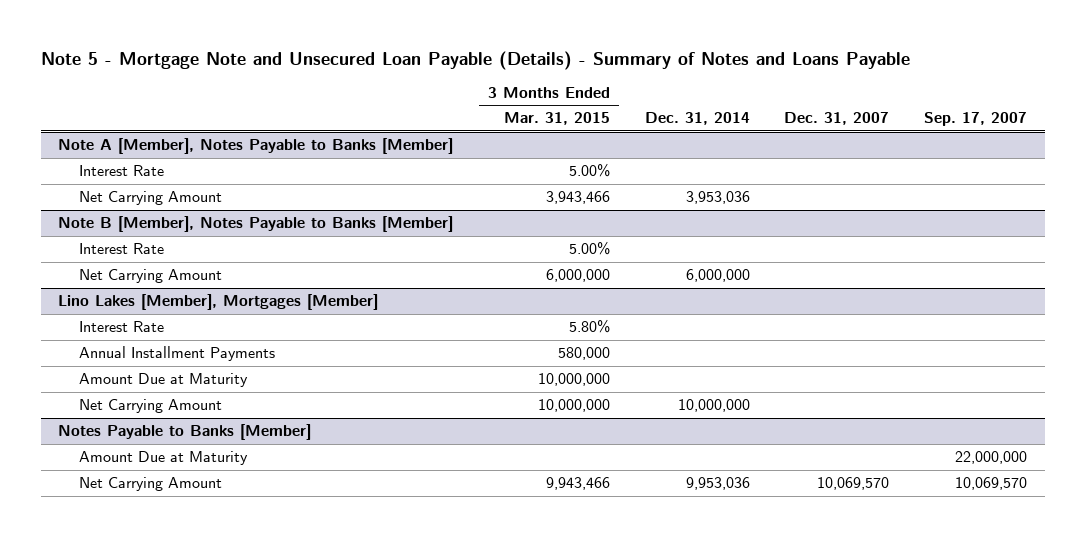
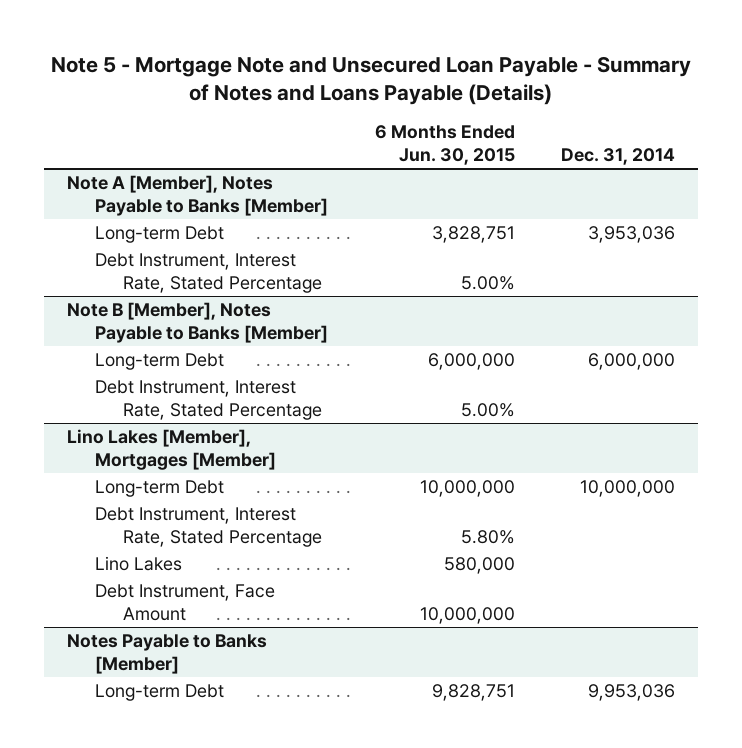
- Note 5 - Mortgage Note and Unsecured Loan Payable (Details) - Summary of Notes and Loans Payable
+ Note 5 - Mortgage Note and Unsecured Loan Payable - Summary of Notes and Loans Payable (Details)
- | 3 Months Ended Mar. 31, 2015 | Dec. 31, 2014 | Dec. 31, 2007 | Sep. 17, 2007
+ | 6 Months Ended Jun. 30, 2015 | Dec. 31, 2014
@ Note A [Member], Notes Payable to Banks [Member]
- Interest Rate | 5.00% | | |
- Net Carrying Amount | 3,943,466 | 3,953,036 | |
+ Long-term Debt | 3,828,751 | 3,953,036
+ Debt Instrument, Interest Rate, Stated Percentage | 5.00% |
@ Note B [Member], Notes Payable to Banks [Member]
- Interest Rate | 5.00% | | |
- Net Carrying Amount | 6,000,000 | 6,000,000 | |
+ Long-term Debt | 6,000,000 | 6,000,000
+ Debt Instrument, Interest Rate, Stated Percentage | 5.00% |
@ Lino Lakes [Member], Mortgages [Member]
- Interest Rate | 5.80% | | |
- Annual Installment Payments | 580,000 | | |
- Amount Due at Maturity | 10,000,000 | | |
- Net Carrying Amount | 10,000,000 | 10,000,000 | |
+ Long-term Debt | 10,000,000 | 10,000,000
+ Debt Instrument, Interest Rate, Stated Percentage | 5.80% |
+ Lino Lakes | 580,000 |
+ Debt Instrument, Face Amount | 10,000,000 |
@ Notes Payable to Banks [Member]
- Amount Due at Maturity | | | | 22,000,000
- Net Carrying Amount | 9,943,466 | 9,953,036 | 10,069,570 | 10,069,570
+ Long-term Debt | 9,828,751 | 9,953,036

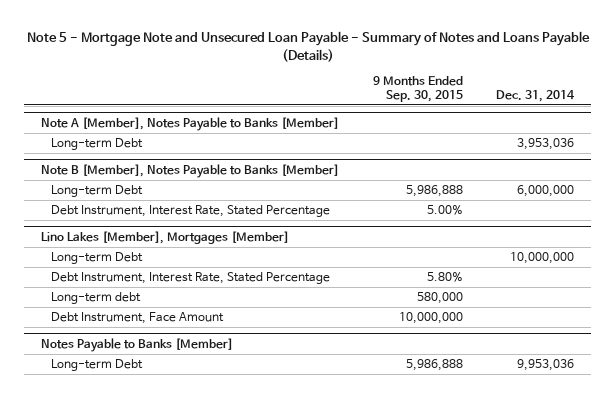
- | 6 Months Ended Jun. 30, 2015 | Dec. 31, 2014
+ | 9 Months Ended Sep. 30, 2015 | Dec. 31, 2014
@ Note A [Member], Notes Payable to Banks [Member]
- Debt Instrument, Interest Rate, Stated Percentage | 5.00% |
@ Lino Lakes [Member], Mortgages [Member]
- Lino Lakes | 580,000 |
+ Long-term debt | 580,000 |

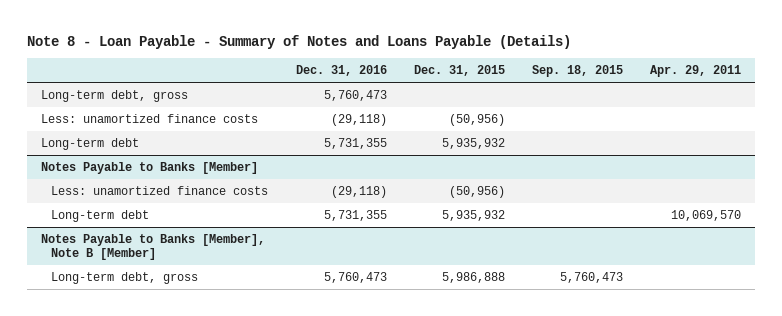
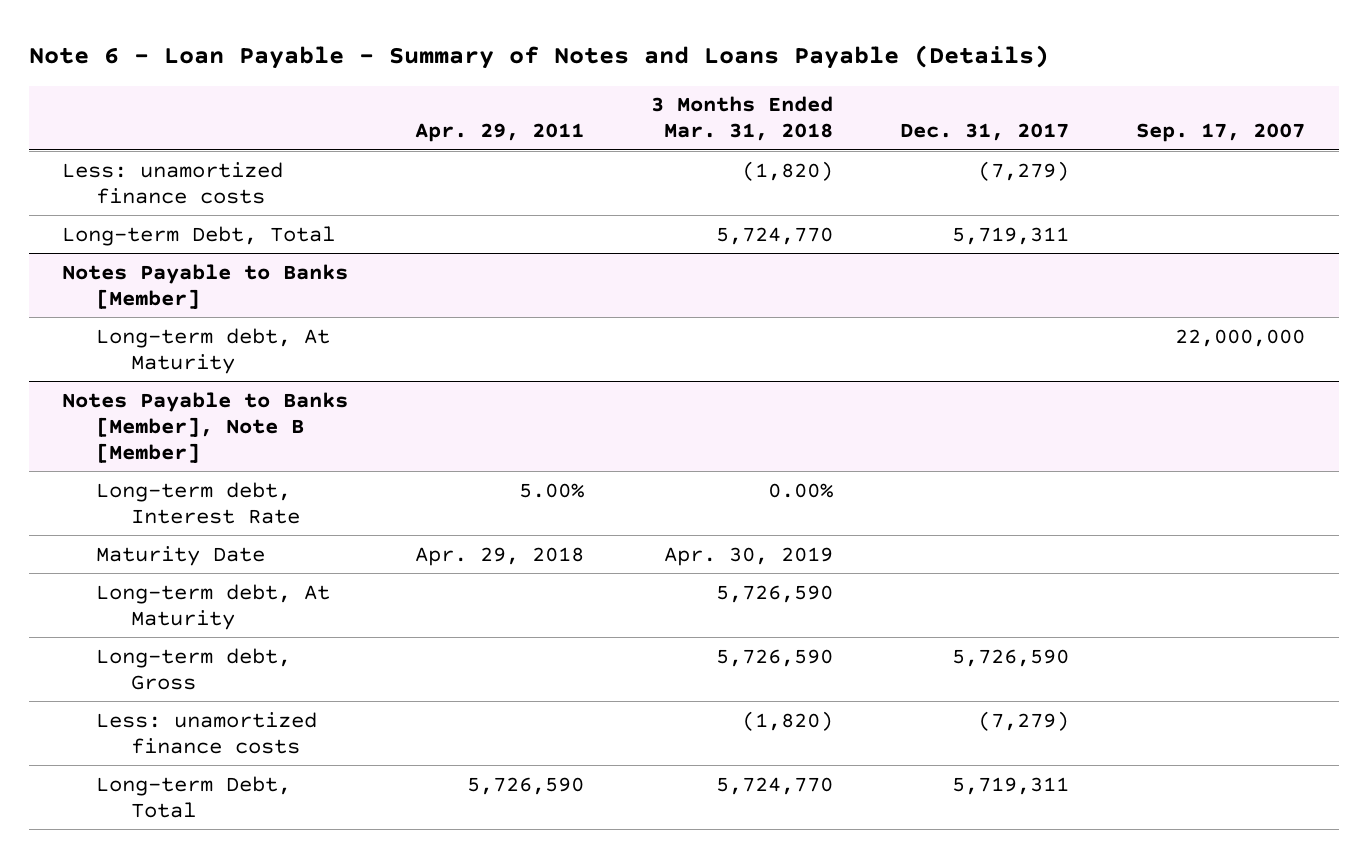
- Note 8 - Loan Payable - Summary of Notes and Loans Payable (Details)
+ Note 6 - Loan Payable - Summary of Notes and Loans Payable (Details)
- | Dec. 31, 2016 | Dec. 31, 2015 | Sep. 18, 2015 | Apr. 29, 2011
+ | Apr. 29, 2011 | 3 Months Ended Mar. 31, 2018 | Dec. 31, 2017 | Sep. 17, 2007
- Long-term debt, gross | 5,760,473 | | |
- Long-term debt | 5,731,355 | 5,935,932 | |
+ Long-term Debt, Total | | 5,724,770 | 5,719,311 |
@ Notes Payable to Banks [Member]
- Less: unamortized finance costs | (29,118) | (50,956) | |
- Long-term debt | 5,731,355 | 5,935,932 | | 10,069,570
+ Long-term debt, At Maturity | | | | 22,000,000
@ Notes Payable to Banks [Member], Note B [Member]
- Long-term debt, gross | 5,760,473 | 5,986,888 | 5,760,473 |
+ Long-term debt, Interest Rate | 5.00% | 0.00% | |
+ Maturity Date | Apr. 29, 2018 | Apr. 30, 2019 | |
+ Long-term debt, At Maturity | | 5,726,590 | |
+ Long-term debt, Gross | | 5,726,590 | 5,726,590 |
+ Less: unamortized finance costs | | (1,820) | (7,279) |
+ Long-term Debt, Total | 5,726,590 | 5,724,770 | 5,719,311 |

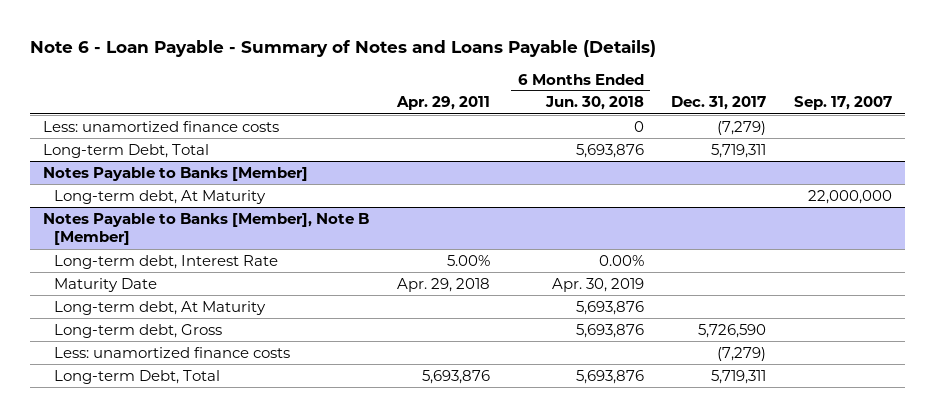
- | Apr. 29, 2011 | 3 Months Ended Mar. 31, 2018 | Dec. 31, 2017 | Sep. 17, 2007
+ | Apr. 29, 2011 | 6 Months Ended Jun. 30, 2018 | Dec. 31, 2017 | Sep. 17, 2007
@ Notes Payable to Banks [Member], Note B [Member]
- Long-term Debt, Total | 5,726,590 | 5,724,770 | 5,719,311 |
+ Long-term Debt, Total | 5,693,876 | 5,693,876 | 5,719,311 |

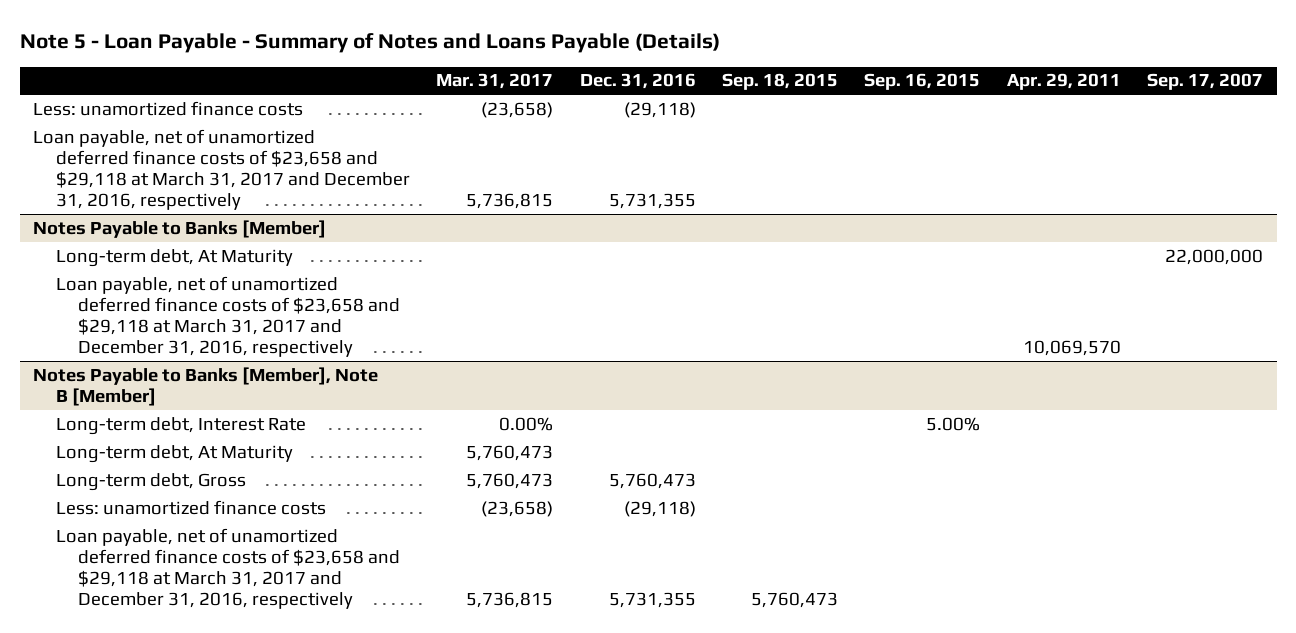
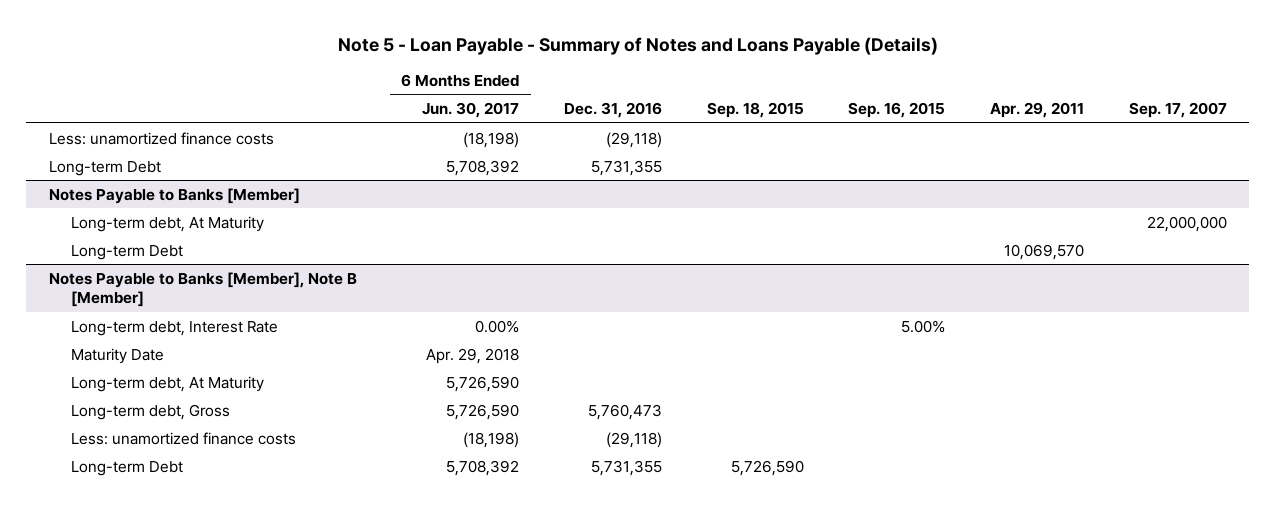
- | Mar. 31, 2017 | Dec. 31, 2016 | Sep. 18, 2015 | Sep. 16, 2015 | Apr. 29, 2011 | Sep. 17, 2007
+ | 6 Months Ended Jun. 30, 2017 | Dec. 31, 2016 | Sep. 18, 2015 | Sep. 16, 2015 | Apr. 29, 2011 | Sep. 17, 2007
- Loan payable, net of unamortized deferred finance costs of $23,658 and $29,118 at March 31, 2017 and December 31, 2016, respectively | 5,736,815 | 5,731,355 | | | |
+ Long-term Debt | 5,708,392 | 5,731,355 | | | |
@ Notes Payable to Banks [Member]
- Loan payable, net of unamortized deferred finance costs of $23,658 and $29,118 at March 31, 2017 and December 31, 2016, respectively | | | | | 10,069,570 |
+ Long-term Debt | | | | | 10,069,570 |
@ Notes Payable to Banks [Member], Note B [Member]
+ Maturity Date | Apr. 29, 2018 | | | | |
- Loan payable, net of unamortized deferred finance costs of $23,658 and $29,118 at March 31, 2017 and December 31, 2016, respectively | 5,736,815 | 5,731,355 | 5,760,473 | | |
+ Long-term Debt | 5,708,392 | 5,731,355 | 5,726,590 | | |

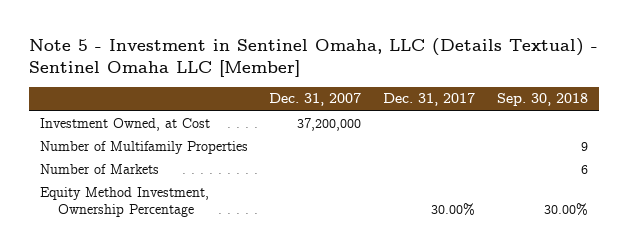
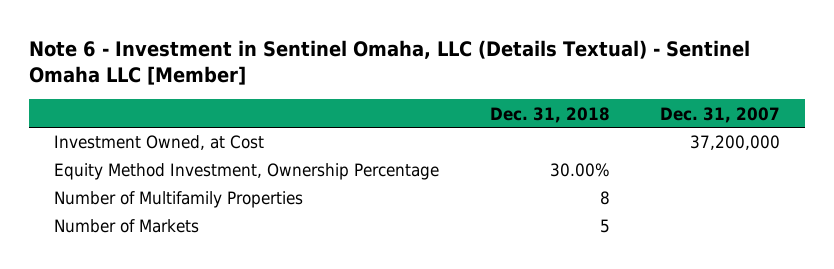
- Note 5 - Investment in Sentinel Omaha, LLC (Details Textual) - Sentinel Omaha LLC [Member]
+ Note 6 - Investment in Sentinel Omaha, LLC (Details Textual) - Sentinel Omaha LLC [Member]
- | Dec. 31, 2007 | Dec. 31, 2017 | Sep. 30, 2018
+ | Dec. 31, 2018 | Dec. 31, 2007
moved up: Equity Method Investment, Ownership Percentage | 30.00% |

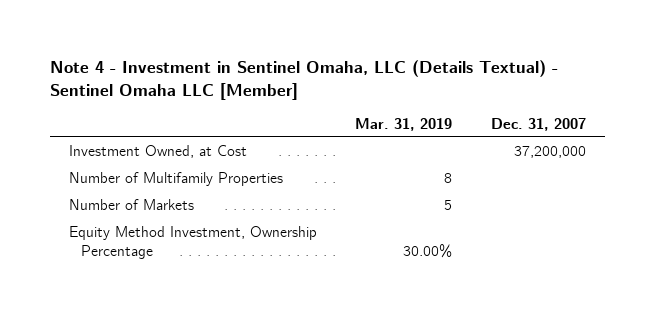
- Note 6 - Investment in Sentinel Omaha, LLC (Details Textual) - Sentinel Omaha LLC [Member]
+ Note 4 - Investment in Sentinel Omaha, LLC (Details Textual) - Sentinel Omaha LLC [Member]
- | Dec. 31, 2018 | Dec. 31, 2007
+ | Mar. 31, 2019 | Dec. 31, 2007
moved down: Equity Method Investment, Ownership Percentage | 30.00% |

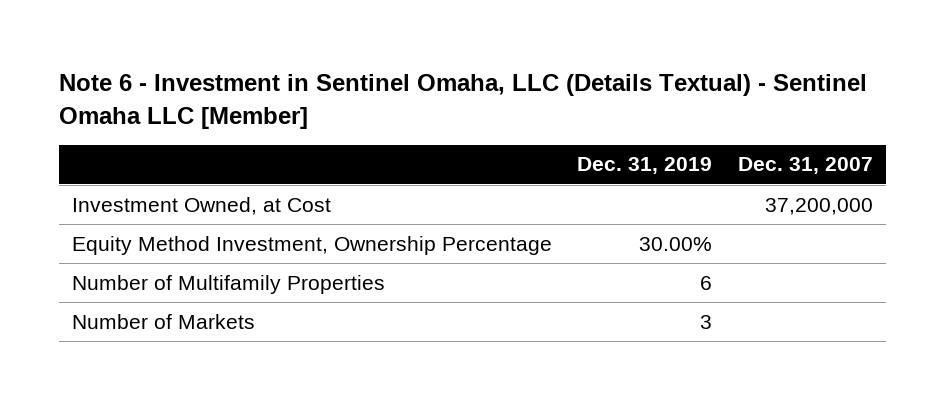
- Note 4 - Investment in Sentinel Omaha, LLC (Details Textual) - Sentinel Omaha LLC [Member]
+ Note 6 - Investment in Sentinel Omaha, LLC (Details Textual) - Sentinel Omaha LLC [Member]
- | Mar. 31, 2019 | Dec. 31, 2007
+ | Dec. 31, 2019 | Dec. 31, 2007
moved up: Equity Method Investment, Ownership Percentage | 30.00% |

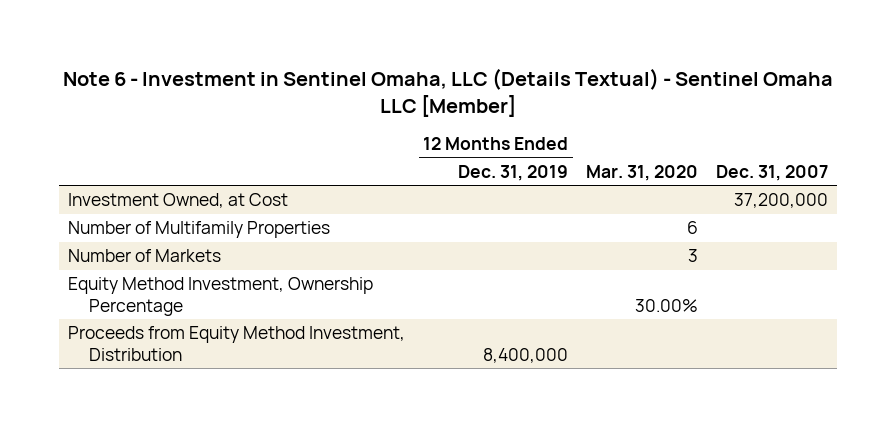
- | Dec. 31, 2019 | Dec. 31, 2007
+ | 12 Months Ended Dec. 31, 2019 | Mar. 31, 2020 | Dec. 31, 2007
moved down: Equity Method Investment, Ownership Percentage | | 30.00% |
+ Proceeds from Equity Method Investment, Distribution | 8,400,000 | |

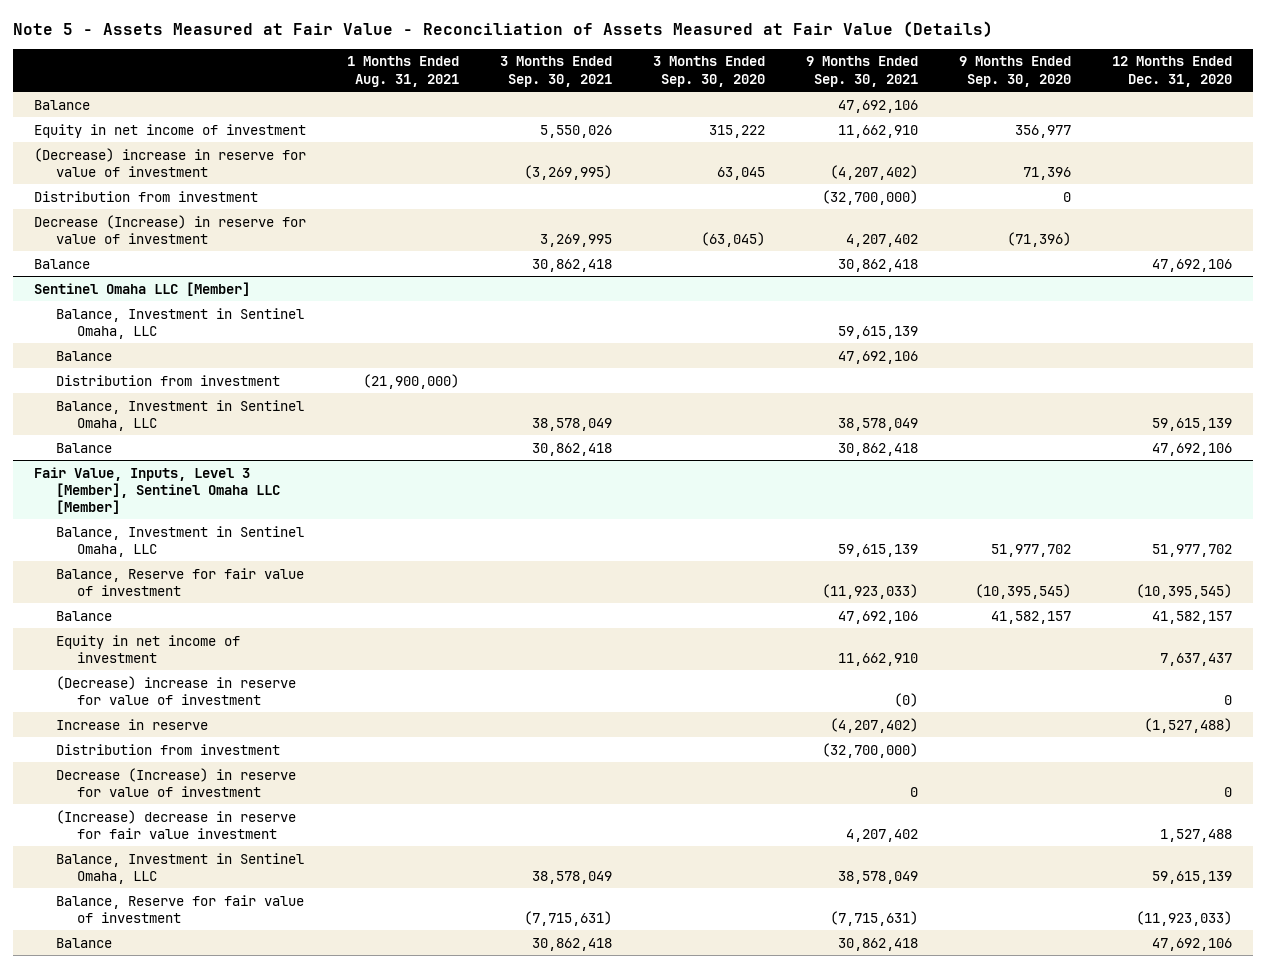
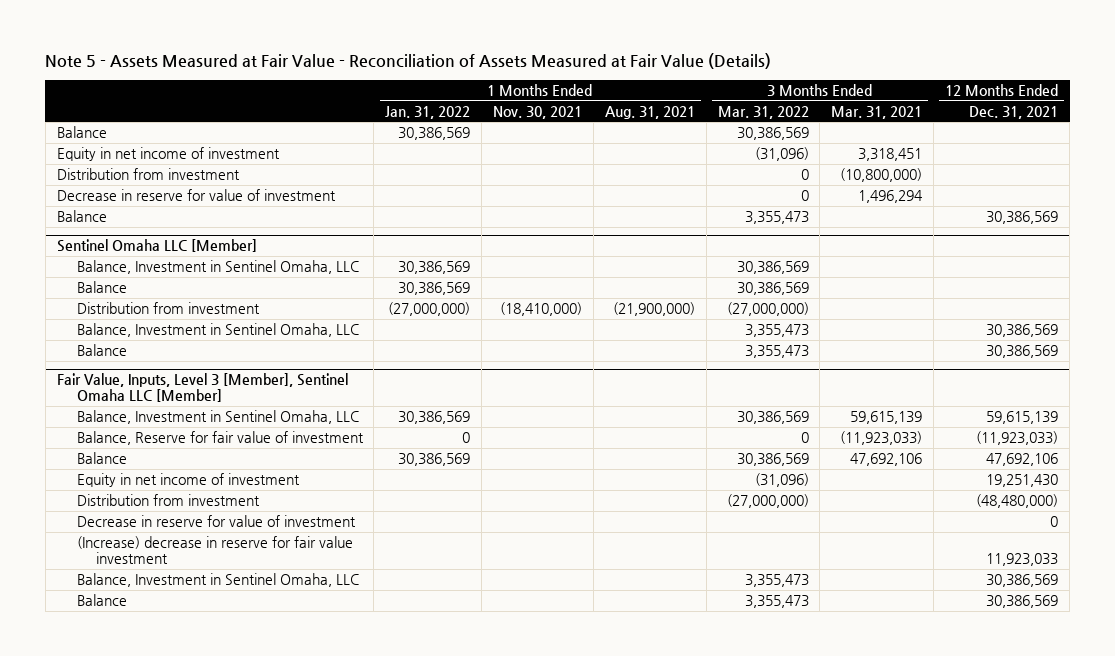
- | 1 Months Ended Aug. 31, 2021 | 3 Months Ended Sep. 30, 2021 | 3 Months Ended Sep. 30, 2020 | 9 Months Ended Sep. 30, 2021 | 9 Months Ended Sep. 30, 2020 | 12 Months Ended Dec. 31, 2020
+ | 1 Months Ended Jan. 31, 2022 | 1 Months Ended Nov. 30, 2021 | 1 Months Ended Aug. 31, 2021 | 3 Months Ended Mar. 31, 2022 | 3 Months Ended Mar. 31, 2021 | 12 Months Ended Dec. 31, 2021
- (Decrease) increase in reserve for value of investment | | (3,269,995) | 63,045 | (4,207,402) | 71,396 |
- Decrease (Increase) in reserve for value of investment | | 3,269,995 | (63,045) | 4,207,402 | (71,396) |
+ Decrease in reserve for value of investment | | | | 0 | 1,496,294 |
@ Fair Value, Inputs, Level 3 [Member], Sentinel Omaha LLC [Member]
- (Decrease) increase in reserve for value of investment | | | | (0) | | 0
- Increase in reserve | | | | (4,207,402) | | (1,527,488)
- Decrease (Increase) in reserve for value of investment | | | | 0 | | 0
+ Decrease in reserve for value of investment | | | | | | 0
- Balance, Reserve for fair value of investment | | (7,715,631) | | (7,715,631) | | (11,923,033)

